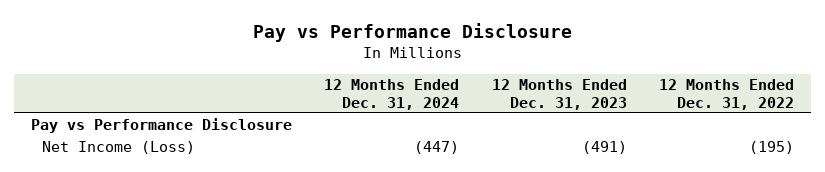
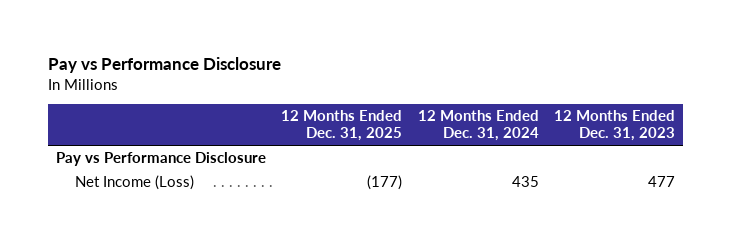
- | 12 Months Ended Dec. 31, 2024 | 12 Months Ended Dec. 31, 2023 | 12 Months Ended Dec. 31, 2022
+ | 12 Months Ended Dec. 31, 2025 | 12 Months Ended Dec. 31, 2024 | 12 Months Ended Dec. 31, 2023
- Net Income (Loss) | (447) | (491) | (195)
+ Net Income (Loss) | (177) | 435 | 477

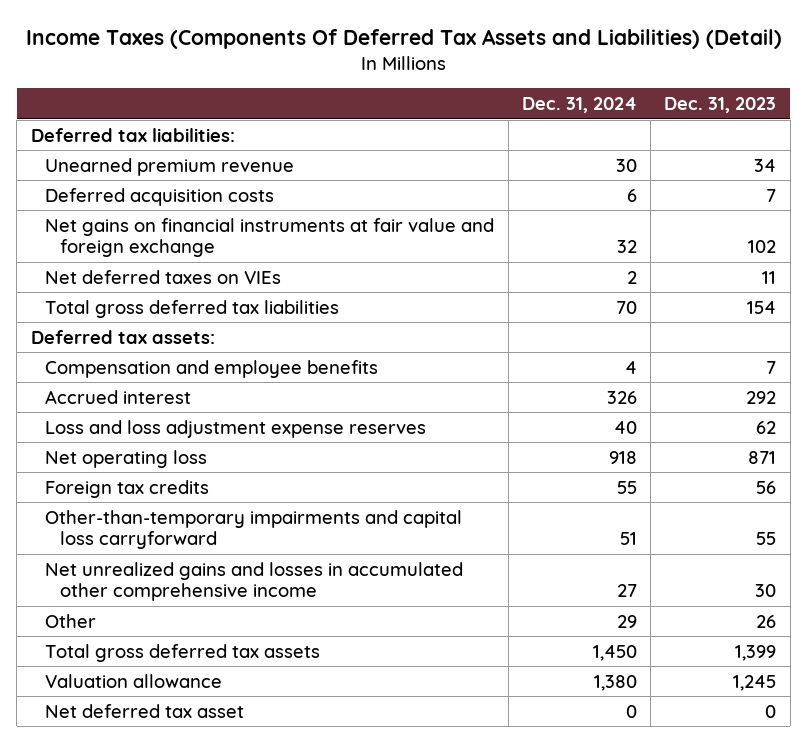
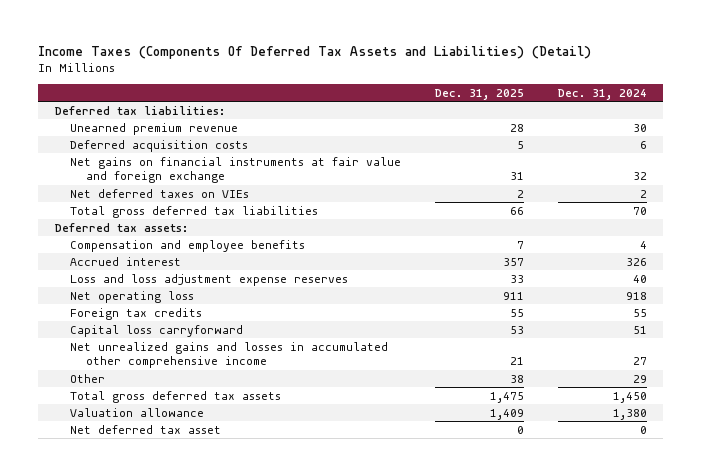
- | Dec. 31, 2024 | Dec. 31, 2023
+ | Dec. 31, 2025 | Dec. 31, 2024
- Other-than-temporary impairments and capital loss carryforward | 51 | 55
+ Capital loss carryforward | 53 | 51

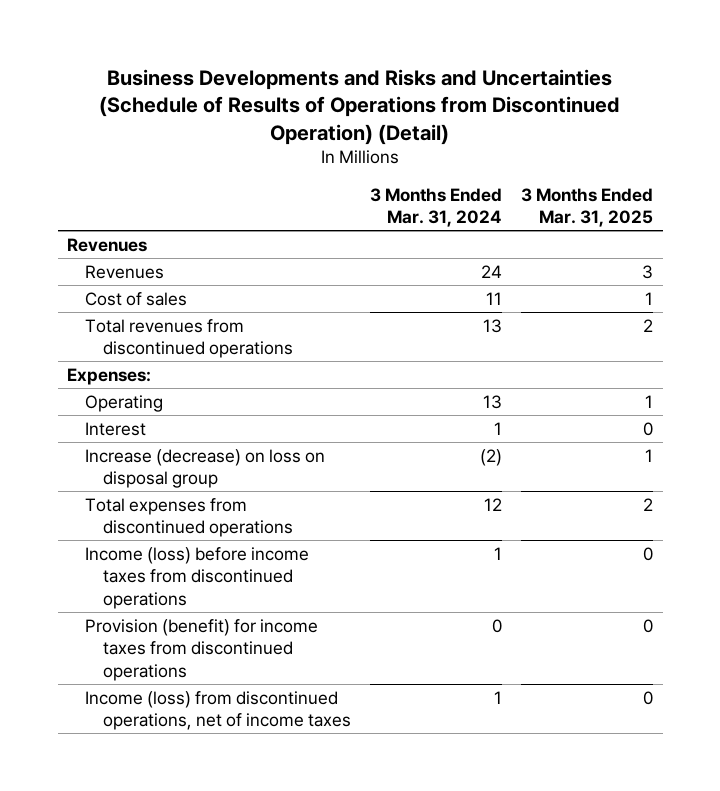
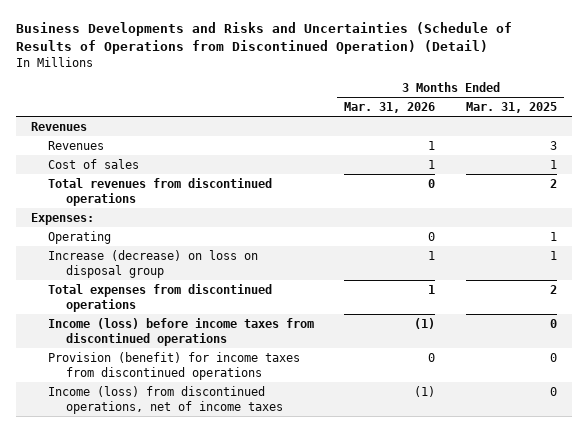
- | 3 Months Ended Mar. 31, 2024 | 3 Months Ended Mar. 31, 2025
+ | 3 Months Ended Mar. 31, 2026 | 3 Months Ended Mar. 31, 2025
- Interest | 1 | 0

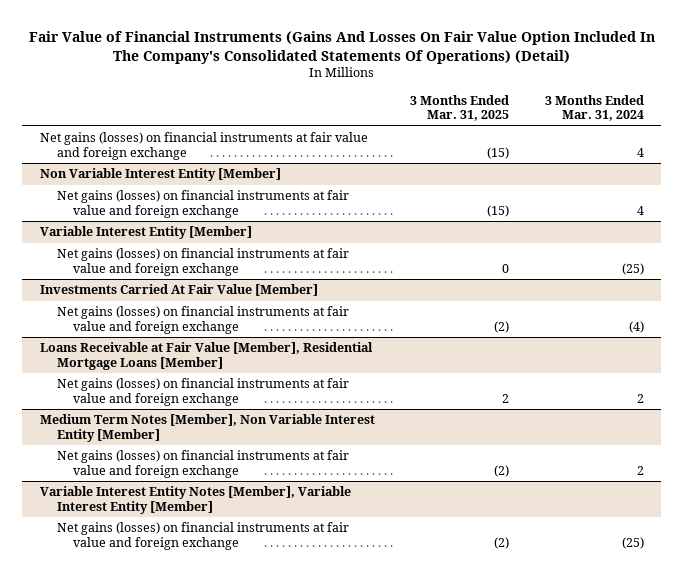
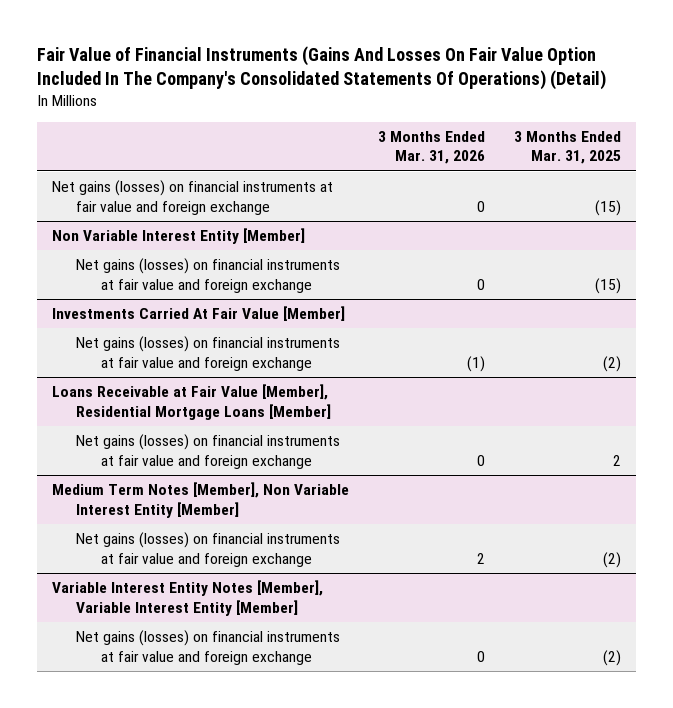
- | 3 Months Ended Mar. 31, 2025 | 3 Months Ended Mar. 31, 2024
+ | 3 Months Ended Mar. 31, 2026 | 3 Months Ended Mar. 31, 2025
- Variable Interest Entity [Member]
- Net gains (losses) on financial instruments at fair value and foreign exchange | 0 | (25)

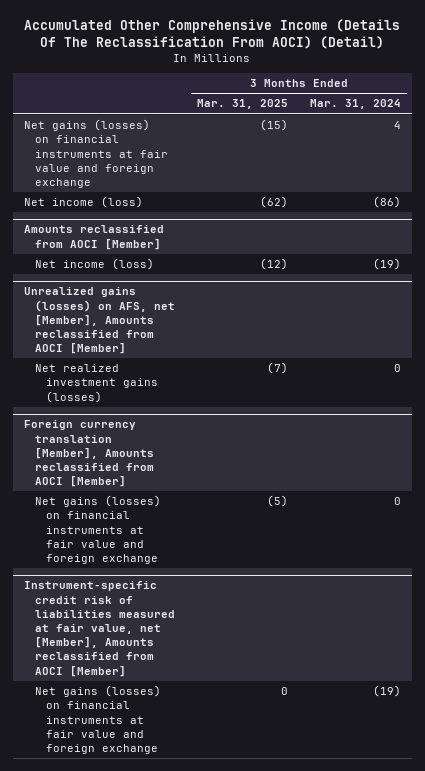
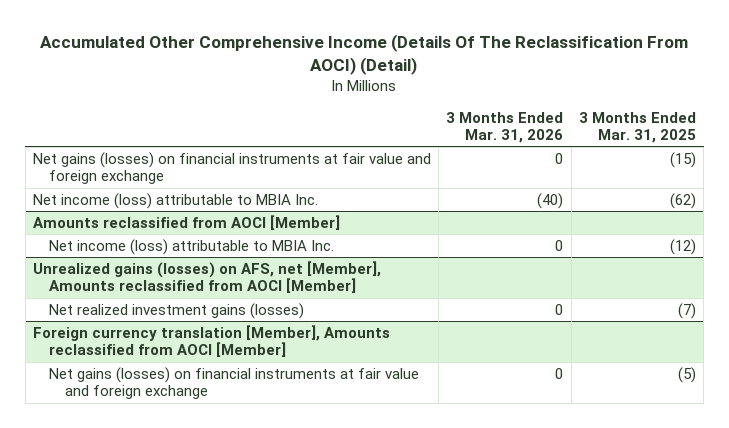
- | 3 Months Ended Mar. 31, 2025 | 3 Months Ended Mar. 31, 2024
+ | 3 Months Ended Mar. 31, 2026 | 3 Months Ended Mar. 31, 2025
- Net income (loss) | (62) | (86)
+ Net income (loss) attributable to MBIA Inc. | (40) | (62)
@ Amounts reclassified from AOCI [Member]
- Net income (loss) | (12) | (19)
+ Net income (loss) attributable to MBIA Inc. | 0 | (12)
- Instrument-specific credit risk of liabilities measured at fair value, net [Member], Amounts reclassified from AOCI [Member]
- Net gains (losses) on financial instruments at fair value and foreign exchange | 0 | (19)

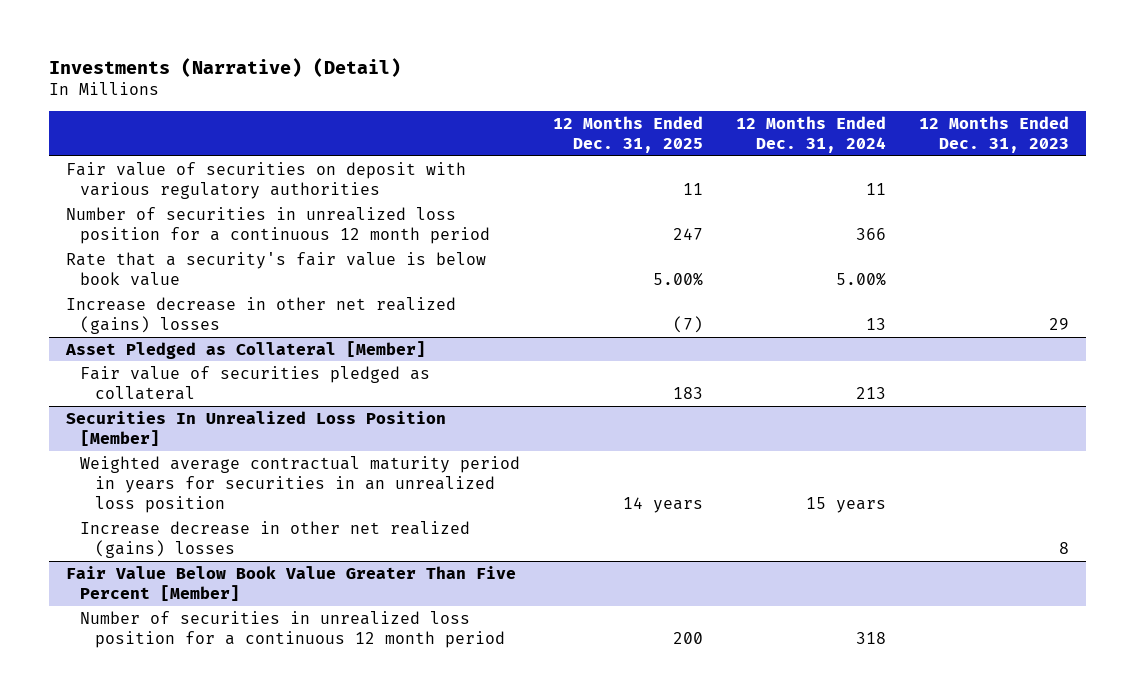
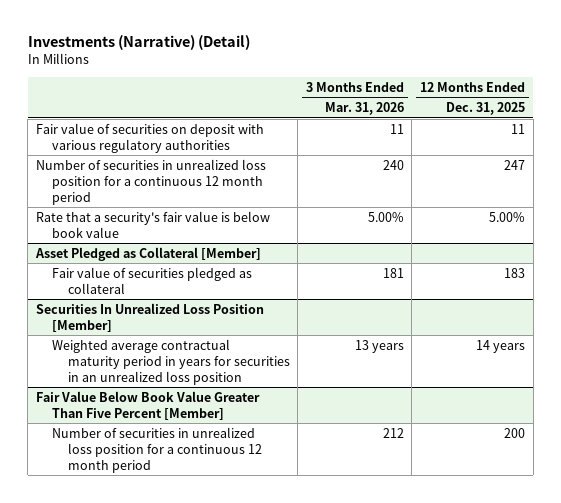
- | 12 Months Ended Dec. 31, 2025 | 12 Months Ended Dec. 31, 2024 | 12 Months Ended Dec. 31, 2023
+ | 3 Months Ended Mar. 31, 2026 | 12 Months Ended Dec. 31, 2025
- Increase decrease in other net realized (gains) losses | (7) | 13 | 29
@ Securities In Unrealized Loss Position [Member]
- Increase decrease in other net realized (gains) losses | | | 8

